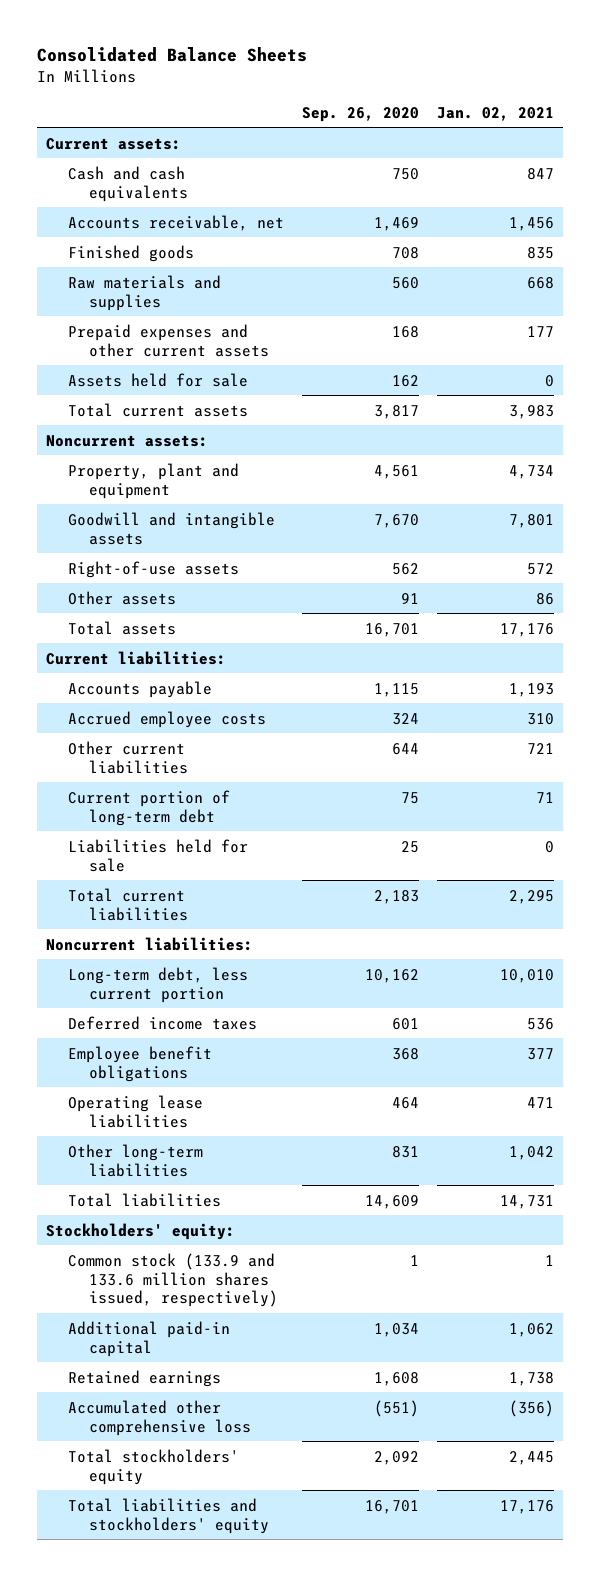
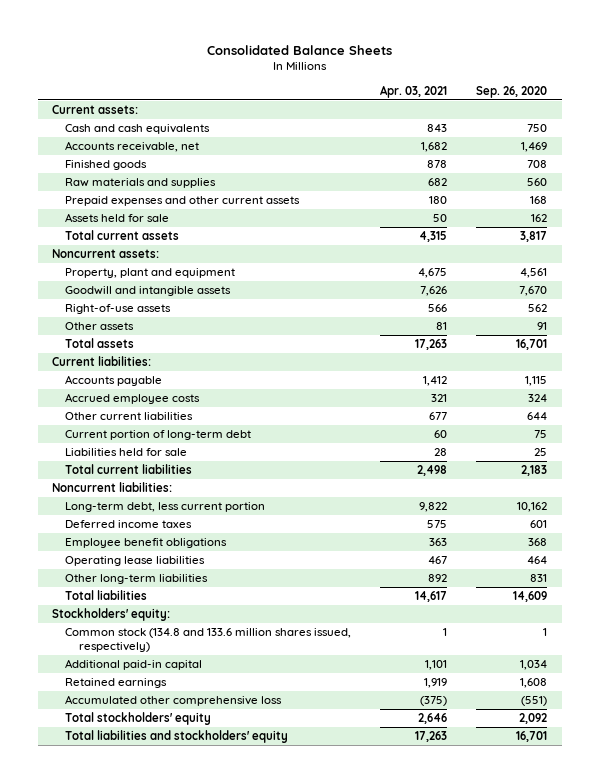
- | Sep. 26, 2020 | Jan. 02, 2021
+ | Apr. 03, 2021 | Sep. 26, 2020
- Common stock (133.9 and 133.6 million shares issued, respectively) | 1 | 1
+ Common stock (134.8 and 133.6 million shares issued, respectively) | 1 | 1

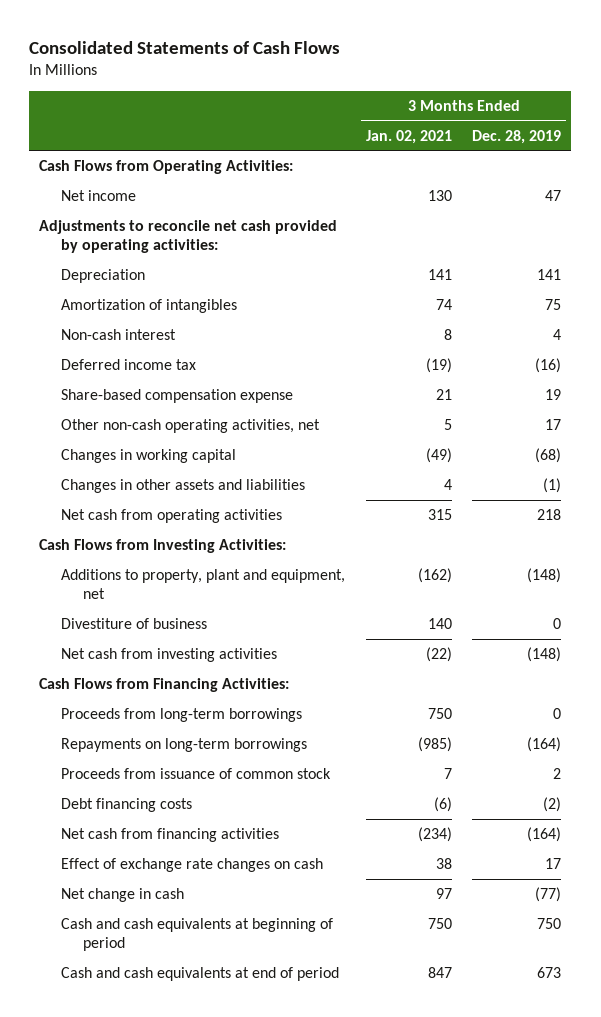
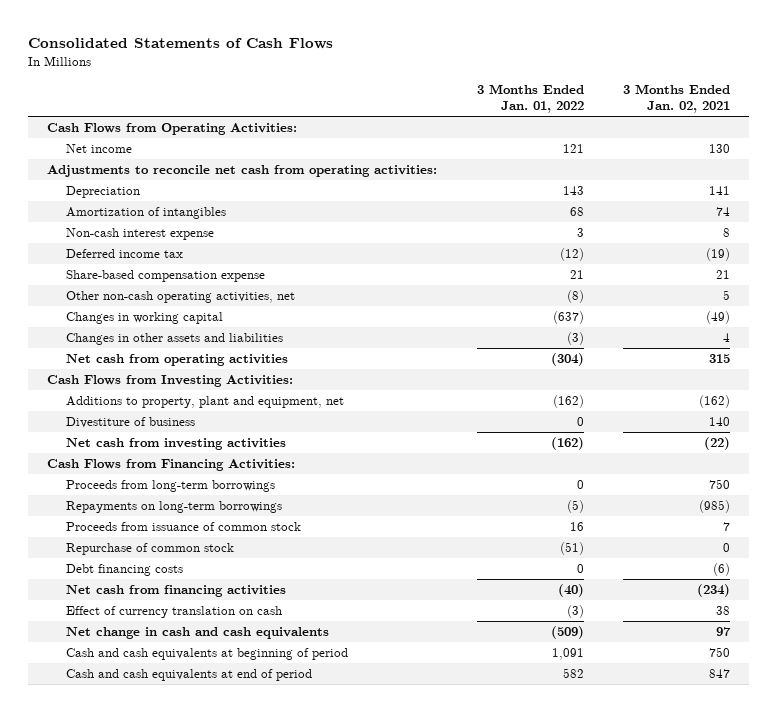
- | 3 Months Ended Jan. 02, 2021 | 3 Months Ended Dec. 28, 2019
+ | 3 Months Ended Jan. 01, 2022 | 3 Months Ended Jan. 02, 2021
- Adjustments to reconcile net cash provided by operating activities:
+ Adjustments to reconcile net cash from operating activities:
- Non-cash interest | 8 | 4
+ Non-cash interest expense | 3 | 8
+ Repurchase of common stock | (51) | 0
- Effect of exchange rate changes on cash | 38 | 17
- Net change in cash | 97 | (77)
+ Effect of currency translation on cash | (3) | 38
+ Net change in cash and cash equivalents | (509) | 97

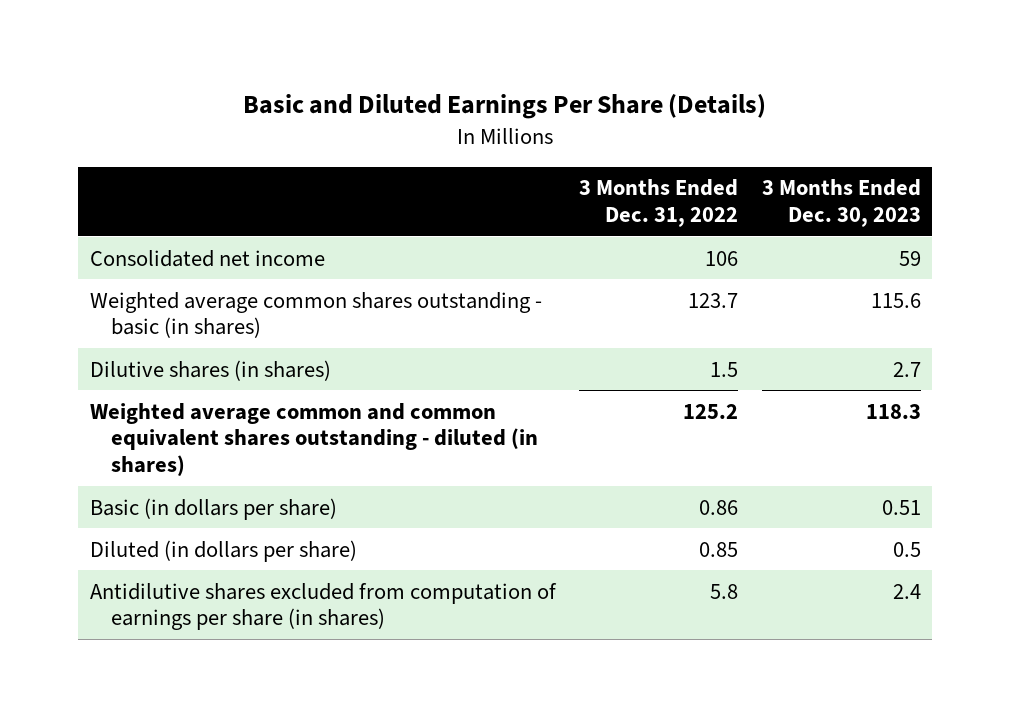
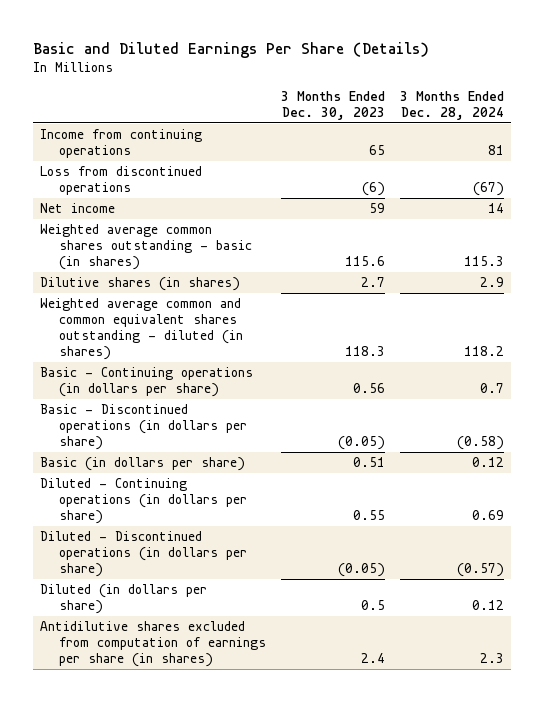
- | 3 Months Ended Dec. 31, 2022 | 3 Months Ended Dec. 30, 2023
+ | 3 Months Ended Dec. 30, 2023 | 3 Months Ended Dec. 28, 2024
- Consolidated net income | 106 | 59
+ Income from continuing operations | 65 | 81
+ Loss from discontinued operations | (6) | (67)
+ Net income | 59 | 14
+ Basic - Continuing operations (in dollars per share) | 0.56 | 0.7
+ Basic - Discontinued operations (in dollars per share) | (0.05) | (0.58)
+ Diluted - Continuing operations (in dollars per share) | 0.55 | 0.69
+ Diluted - Discontinued operations (in dollars per share) | (0.05) | (0.57)

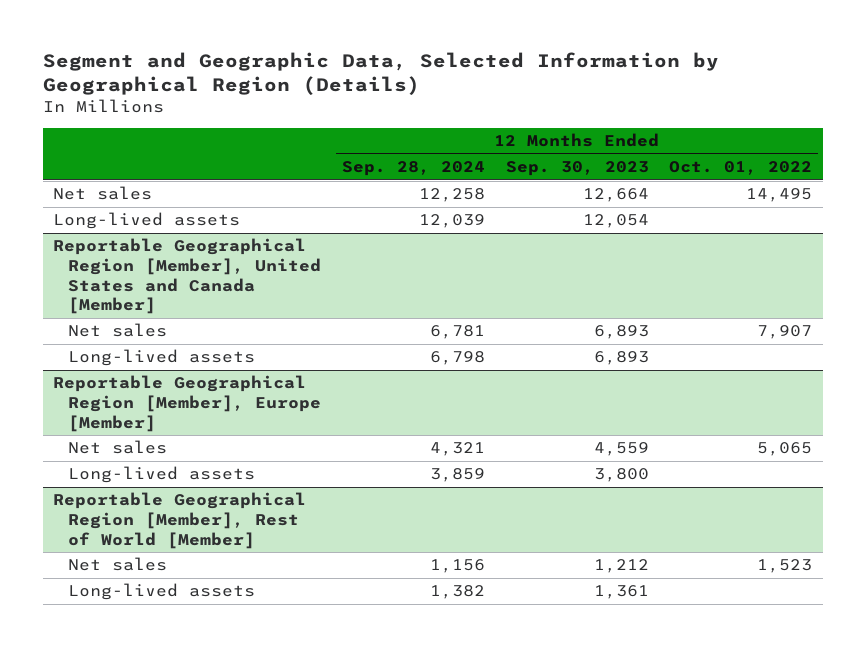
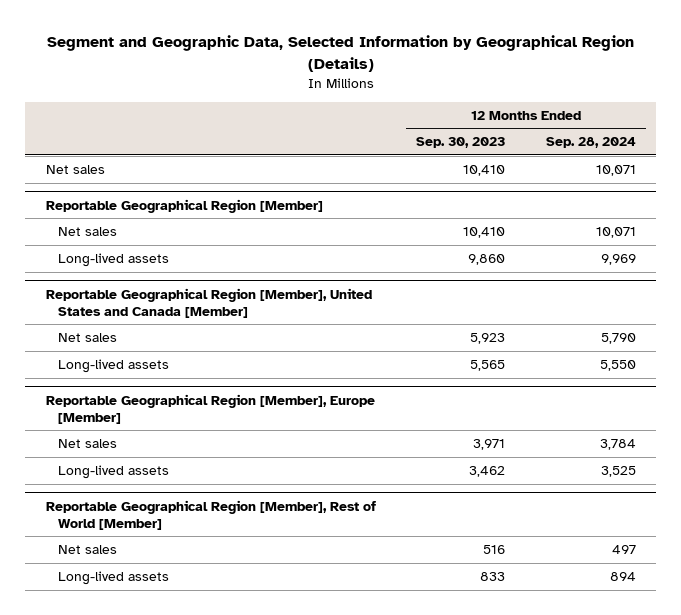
- | 12 Months Ended Sep. 28, 2024 | 12 Months Ended Sep. 30, 2023 | 12 Months Ended Oct. 01, 2022
+ | 12 Months Ended Sep. 30, 2023 | 12 Months Ended Sep. 28, 2024
- Net sales | 12,258 | 12,664 | 14,495
- Long-lived assets | 12,039 | 12,054 |
+ Net sales | 10,410 | 10,071
+ Reportable Geographical Region [Member]
+ Net sales | 10,410 | 10,071
+ Long-lived assets | 9,860 | 9,969
@ Reportable Geographical Region [Member], United States and Canada [Member]
- Net sales | 6,781 | 6,893 | 7,907
- Long-lived assets | 6,798 | 6,893 |
+ Net sales | 5,923 | 5,790
+ Long-lived assets | 5,565 | 5,550
@ Reportable Geographical Region [Member], Europe [Member]
- Net sales | 4,321 | 4,559 | 5,065
- Long-lived assets | 3,859 | 3,800 |
+ Net sales | 3,971 | 3,784
+ Long-lived assets | 3,462 | 3,525
@ Reportable Geographical Region [Member], Rest of World [Member]
- Net sales | 1,156 | 1,212 | 1,523
- Long-lived assets | 1,382 | 1,361 |
+ Net sales | 516 | 497
+ Long-lived assets | 833 | 894

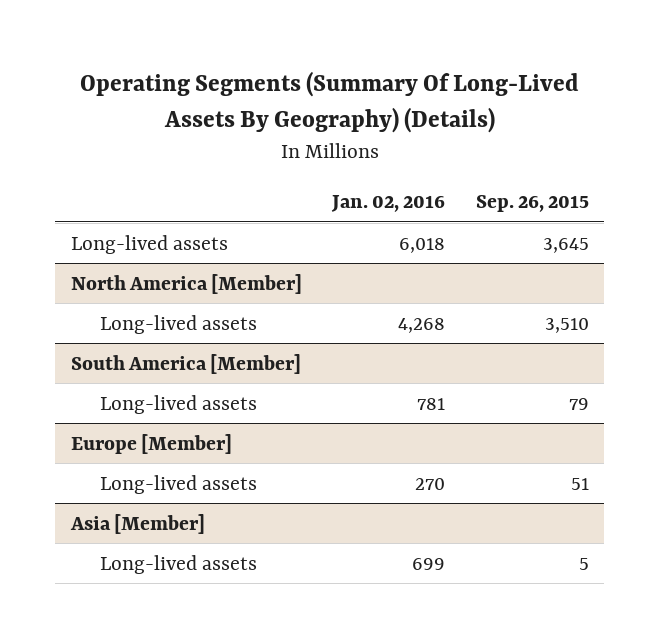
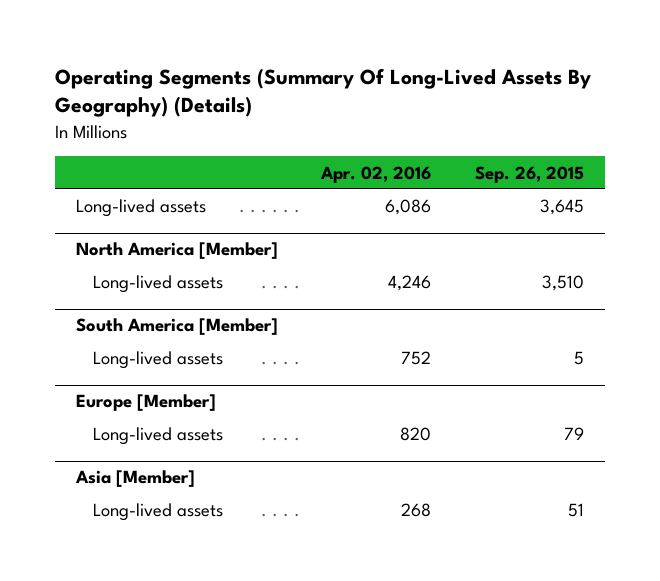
- | Jan. 02, 2016 | Sep. 26, 2015
+ | Apr. 02, 2016 | Sep. 26, 2015
@ South America [Member]
- Long-lived assets | 781 | 79
+ Long-lived assets | 752 | 5
@ Europe [Member]
- Long-lived assets | 270 | 51
+ Long-lived assets | 820 | 79
@ Asia [Member]
- Long-lived assets | 699 | 5
+ Long-lived assets | 268 | 51

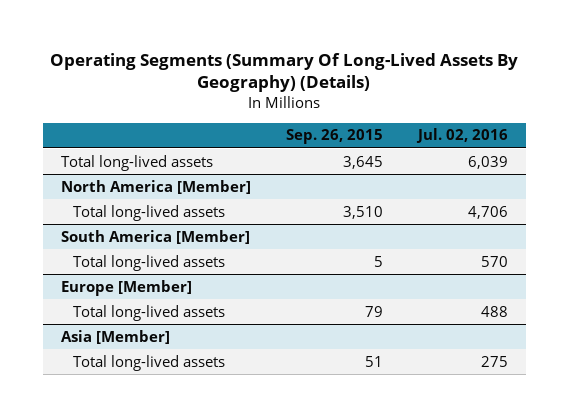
- | Apr. 02, 2016 | Sep. 26, 2015
+ | Sep. 26, 2015 | Jul. 02, 2016
- Long-lived assets | 6,086 | 3,645
+ Total long-lived assets | 3,645 | 6,039
@ North America [Member]
- Long-lived assets | 4,246 | 3,510
+ Total long-lived assets | 3,510 | 4,706
@ South America [Member]
- Long-lived assets | 752 | 5
+ Total long-lived assets | 5 | 570
@ Europe [Member]
- Long-lived assets | 820 | 79
+ Total long-lived assets | 79 | 488
@ Asia [Member]
- Long-lived assets | 268 | 51
+ Total long-lived assets | 51 | 275

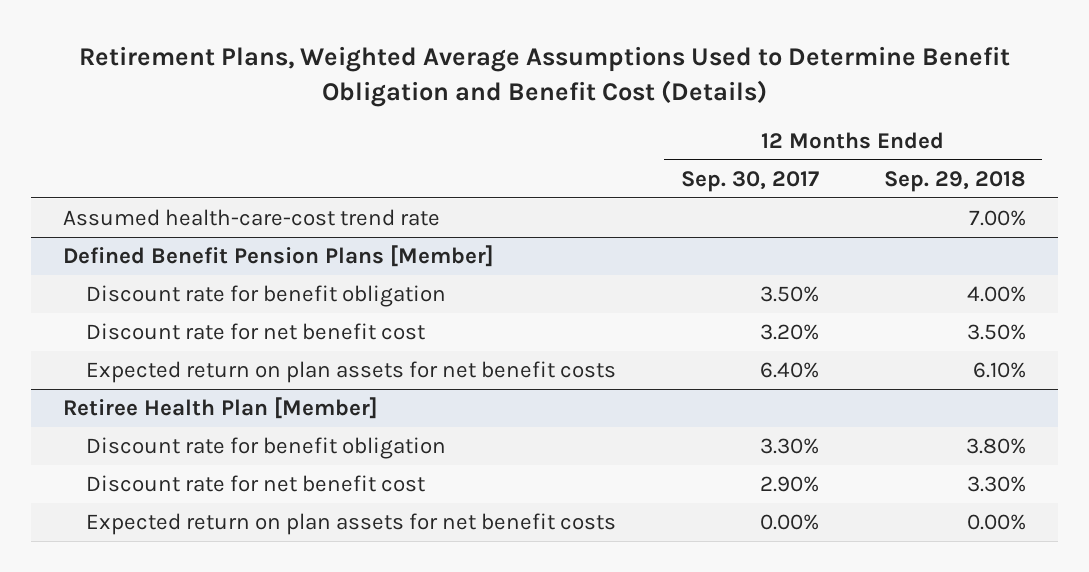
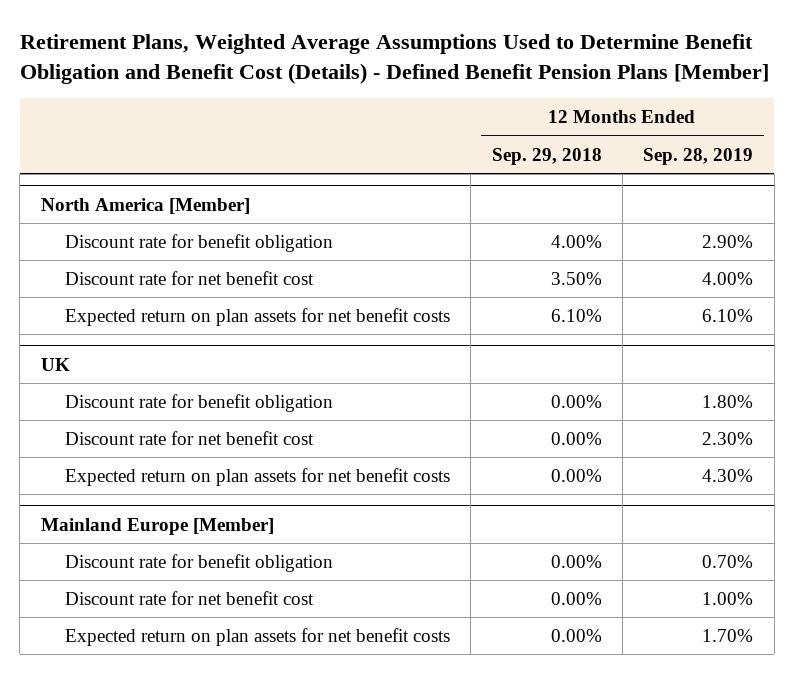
- Retirement Plans, Weighted Average Assumptions Used to Determine Benefit Obligation and Benefit Cost (Details)
+ Retirement Plans, Weighted Average Assumptions Used to Determine Benefit Obligation and Benefit Cost (Details) - Defined Benefit Pension Plans [Member]
- | 12 Months Ended Sep. 30, 2017 | 12 Months Ended Sep. 29, 2018
+ | 12 Months Ended Sep. 29, 2018 | 12 Months Ended Sep. 28, 2019
- Assumed health-care-cost trend rate | | 7.00%
- Defined Benefit Pension Plans [Member]
+ North America [Member]
- Retiree Health Plan [Member]
- Discount rate for benefit obligation | 3.30% | 3.80%
- Discount rate for net benefit cost | 2.90% | 3.30%
+ UK
+ Discount rate for benefit obligation | 0.00% | 1.80%
+ Discount rate for net benefit cost | 0.00% | 2.30%
+ Mainland Europe [Member]
+ Discount rate for benefit obligation | 0.00% | 0.70%
+ Discount rate for net benefit cost | 0.00% | 1.00%
+ Expected return on plan assets for net benefit costs | 0.00% | 1.70%

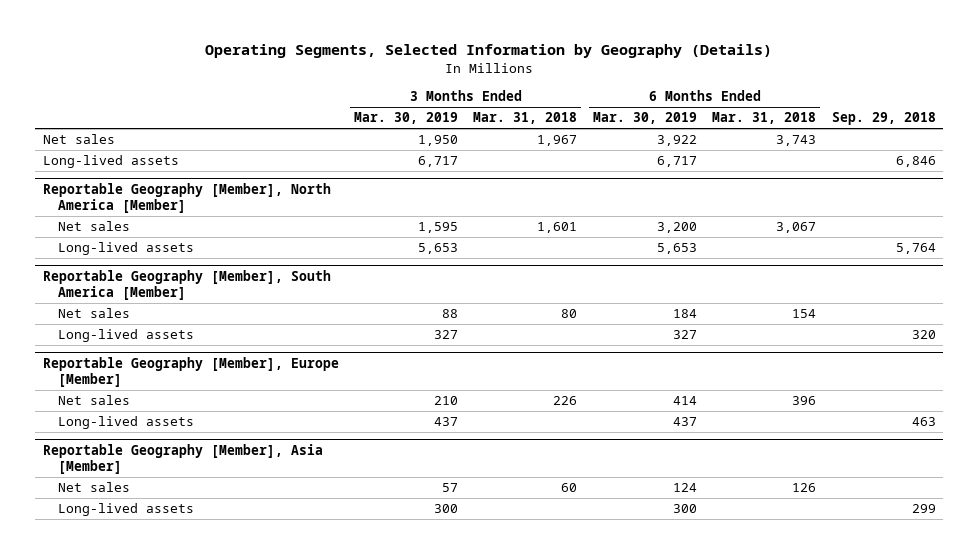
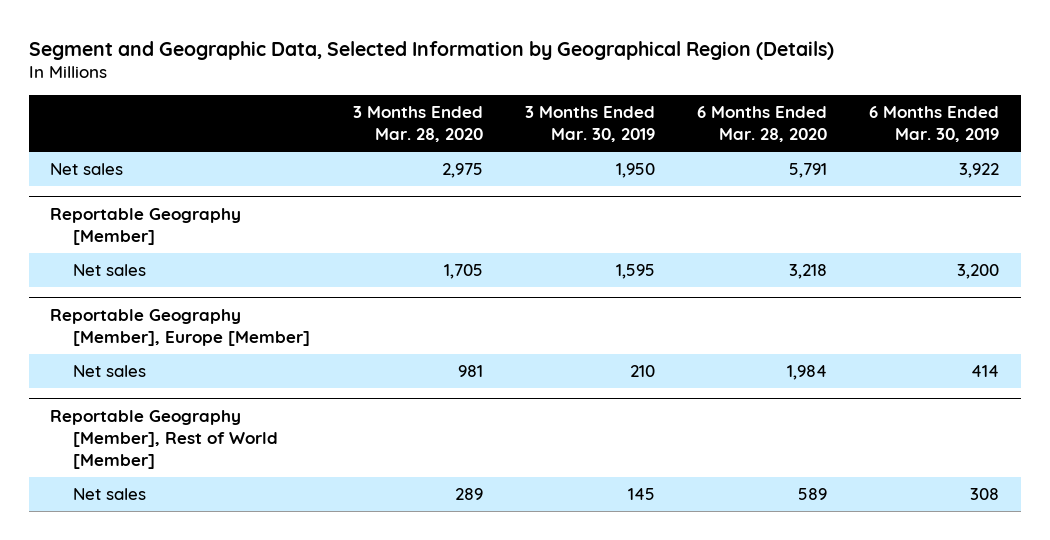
- Operating Segments, Selected Information by Geography (Details)
+ Segment and Geographic Data, Selected Information by Geographical Region (Details)
- | 3 Months Ended Mar. 30, 2019 | 3 Months Ended Mar. 31, 2018 | 6 Months Ended Mar. 30, 2019 | 6 Months Ended Mar. 31, 2018 | Sep. 29, 2018
+ | 3 Months Ended Mar. 28, 2020 | 3 Months Ended Mar. 30, 2019 | 6 Months Ended Mar. 28, 2020 | 6 Months Ended Mar. 30, 2019
- Long-lived assets | 6,717 | | 6,717 | | 6,846
- Reportable Geography [Member], North America [Member]
+ Reportable Geography [Member]
- Long-lived assets | 5,653 | | 5,653 | | 5,764
- Reportable Geography [Member], South America [Member]
- Net sales | 88 | 80 | 184 | 154 |
- Long-lived assets | 327 | | 327 | | 320
@ Reportable Geography [Member], Europe [Member]
- Long-lived assets | 437 | | 437 | | 463
- Reportable Geography [Member], Asia [Member]
- Net sales | 57 | 60 | 124 | 126 |
- Long-lived assets | 300 | | 300 | | 299
+ Reportable Geography [Member], Rest of World [Member]
+ Net sales | 289 | 145 | 589 | 308

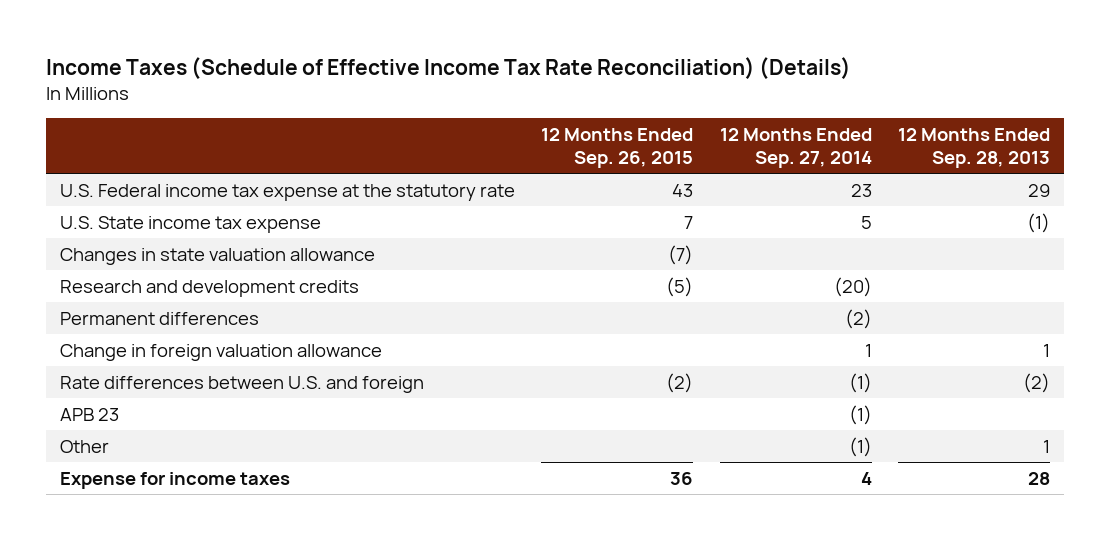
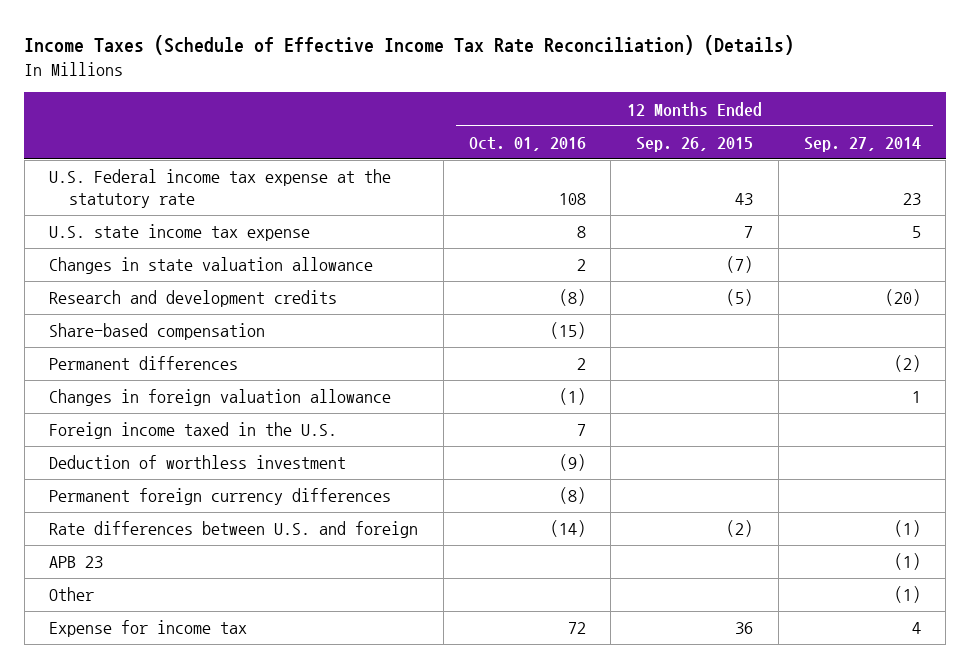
- | 12 Months Ended Sep. 26, 2015 | 12 Months Ended Sep. 27, 2014 | 12 Months Ended Sep. 28, 2013
+ | 12 Months Ended Oct. 01, 2016 | 12 Months Ended Sep. 26, 2015 | 12 Months Ended Sep. 27, 2014
- U.S. State income tax expense | 7 | 5 | (1)
+ U.S. state income tax expense | 8 | 7 | 5
+ Share-based compensation | (15) | |
- Change in foreign valuation allowance | | 1 | 1
+ Changes in foreign valuation allowance | (1) | | 1
+ Foreign income taxed in the U.S. | 7 | |
+ Deduction of worthless investment | (9) | |
+ Permanent foreign currency differences | (8) | |
- Expense for income taxes | 36 | 4 | 28
+ Expense for income tax | 72 | 36 | 4

